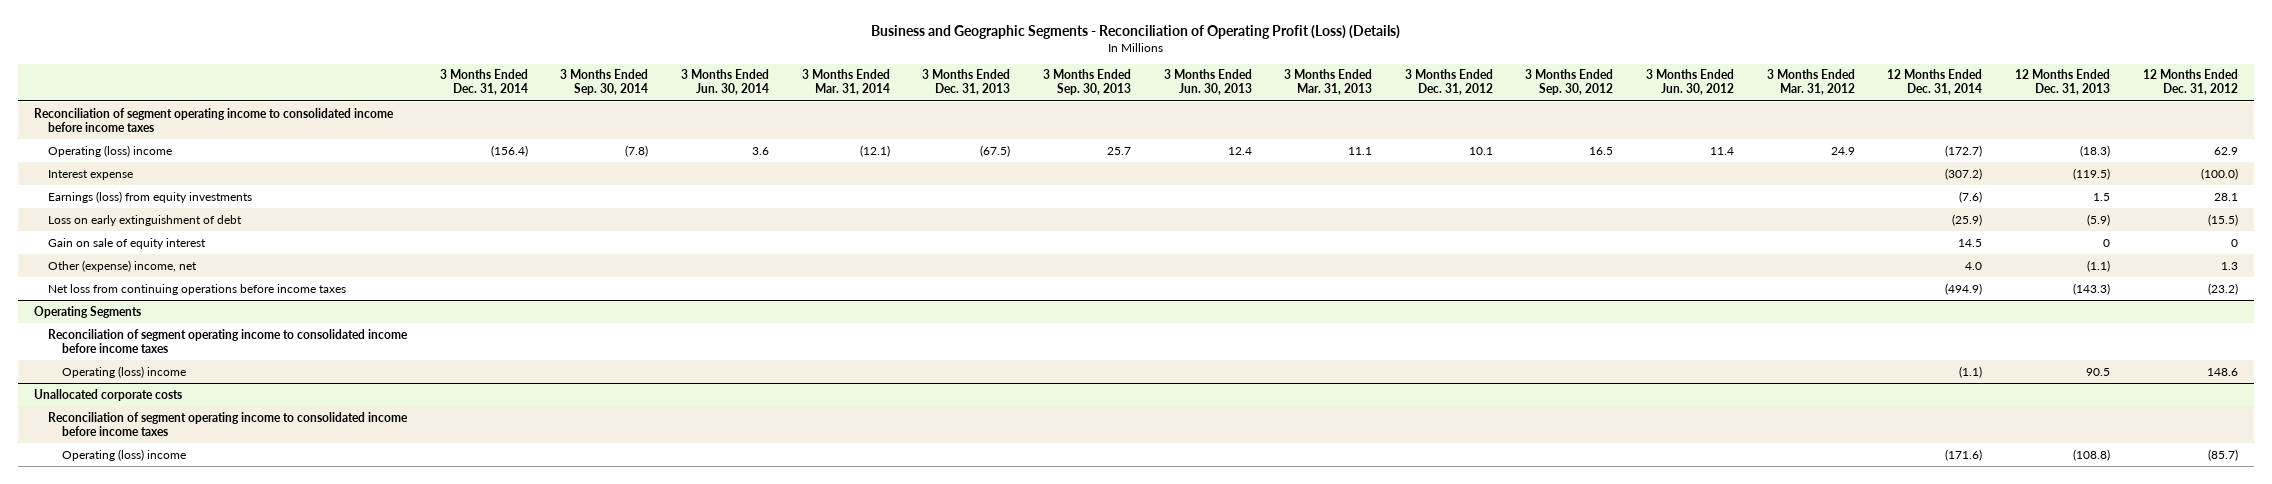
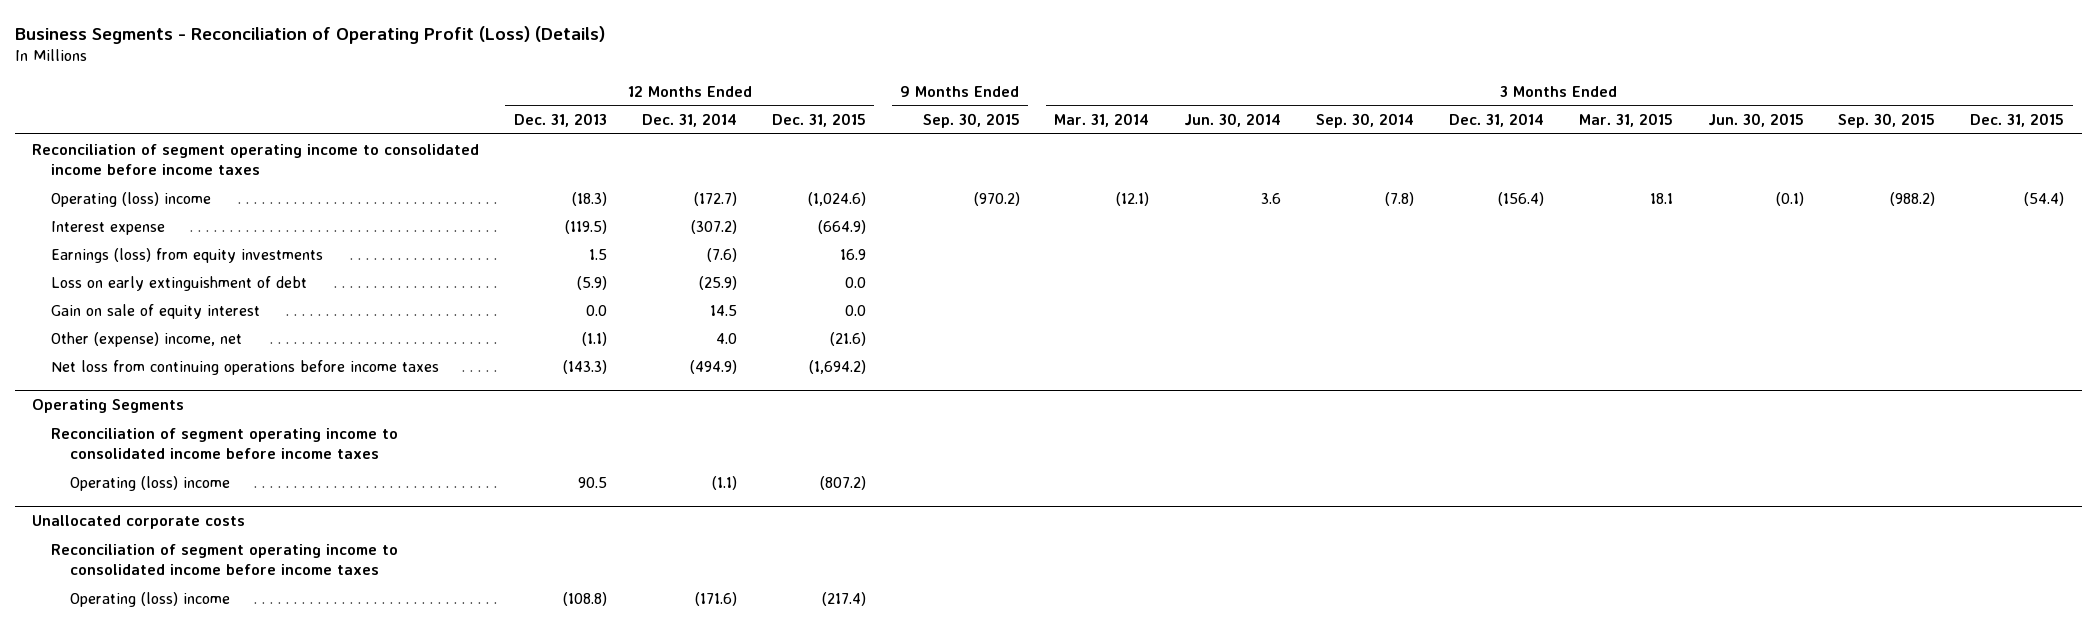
- Business and Geographic Segments - Reconciliation of Operating Profit (Loss) (Details)
+ Business Segments - Reconciliation of Operating Profit (Loss) (Details)
- | 3 Months Ended Dec. 31, 2014 | 3 Months Ended Sep. 30, 2014 | 3 Months Ended Jun. 30, 2014 | 3 Months Ended Mar. 31, 2014 | 3 Months Ended Dec. 31, 2013 | 3 Months Ended Sep. 30, 2013 | 3 Months Ended Jun. 30, 2013 | 3 Months Ended Mar. 31, 2013 | 3 Months Ended Dec. 31, 2012 | 3 Months Ended Sep. 30, 2012 | 3 Months Ended Jun. 30, 2012 | 3 Months Ended Mar. 31, 2012 | 12 Months Ended Dec. 31, 2014 | 12 Months Ended Dec. 31, 2013 | 12 Months Ended Dec. 31, 2012
+ | 12 Months Ended Dec. 31, 2013 | 12 Months Ended Dec. 31, 2014 | 12 Months Ended Dec. 31, 2015 | 9 Months Ended Sep. 30, 2015 | 3 Months Ended Mar. 31, 2014 | 3 Months Ended Jun. 30, 2014 | 3 Months Ended Sep. 30, 2014 | 3 Months Ended Dec. 31, 2014 | 3 Months Ended Mar. 31, 2015 | 3 Months Ended Jun. 30, 2015 | 3 Months Ended Sep. 30, 2015 | 3 Months Ended Dec. 31, 2015
- Gain on sale of equity interest | | | | | | | | | | | | | 14.5 | 0 | 0
+ Gain on sale of equity interest | 0.0 | 14.5 | 0.0 | | | | | | | | |

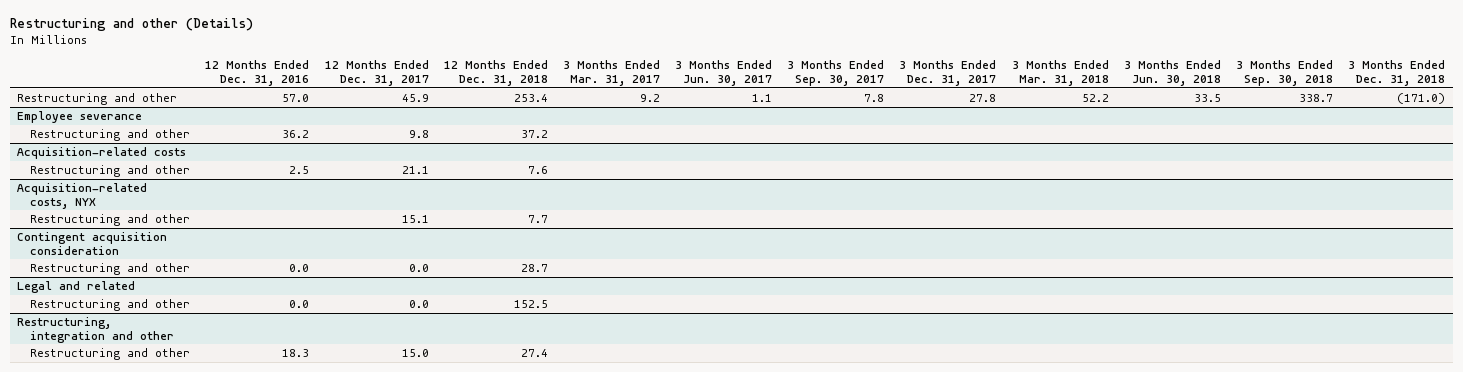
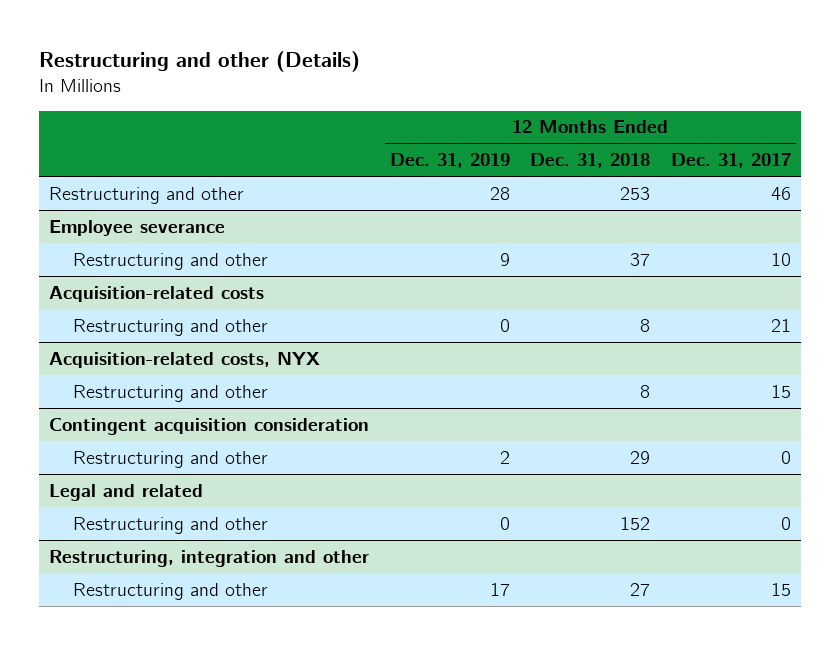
- | 12 Months Ended Dec. 31, 2016 | 12 Months Ended Dec. 31, 2017 | 12 Months Ended Dec. 31, 2018 | 3 Months Ended Mar. 31, 2017 | 3 Months Ended Jun. 30, 2017 | 3 Months Ended Sep. 30, 2017 | 3 Months Ended Dec. 31, 2017 | 3 Months Ended Mar. 31, 2018 | 3 Months Ended Jun. 30, 2018 | 3 Months Ended Sep. 30, 2018 | 3 Months Ended Dec. 31, 2018
+ | 12 Months Ended Dec. 31, 2019 | 12 Months Ended Dec. 31, 2018 | 12 Months Ended Dec. 31, 2017
- Restructuring and other | 57.0 | 45.9 | 253.4 | 9.2 | 1.1 | 7.8 | 27.8 | 52.2 | 33.5 | 338.7 | (171.0)
+ Restructuring and other | 28 | 253 | 46
@ Employee severance
- Restructuring and other | 36.2 | 9.8 | 37.2 | | | | | | | |
+ Restructuring and other | 9 | 37 | 10
@ Acquisition-related costs
- Restructuring and other | 2.5 | 21.1 | 7.6 | | | | | | | |
+ Restructuring and other | 0 | 8 | 21
@ Acquisition-related costs, NYX
- Restructuring and other | | 15.1 | 7.7 | | | | | | | |
+ Restructuring and other | | 8 | 15
@ Contingent acquisition consideration
- Restructuring and other | 0.0 | 0.0 | 28.7 | | | | | | | |
+ Restructuring and other | 2 | 29 | 0
@ Legal and related
- Restructuring and other | 0.0 | 0.0 | 152.5 | | | | | | | |
+ Restructuring and other | 0 | 152 | 0
@ Restructuring, integration and other
- Restructuring and other | 18.3 | 15.0 | 27.4 | | | | | | | |
+ Restructuring and other | 17 | 27 | 15

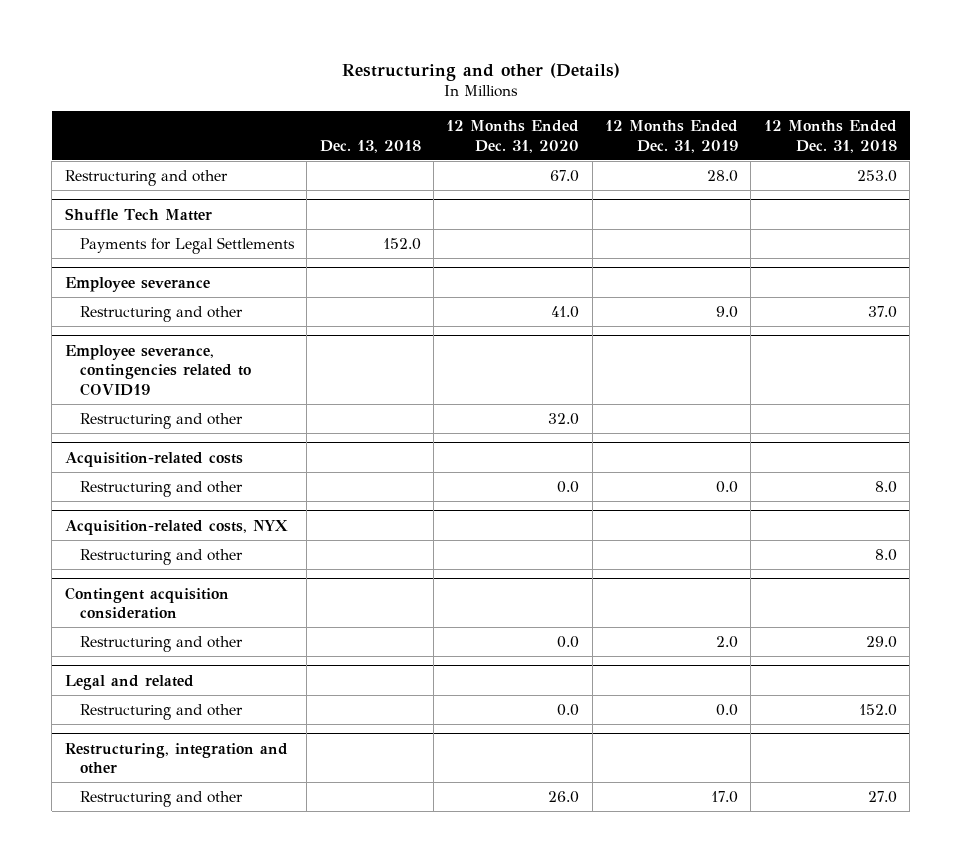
- | 12 Months Ended Dec. 31, 2019 | 12 Months Ended Dec. 31, 2018 | 12 Months Ended Dec. 31, 2017
+ | Dec. 13, 2018 | 12 Months Ended Dec. 31, 2020 | 12 Months Ended Dec. 31, 2019 | 12 Months Ended Dec. 31, 2018
- Restructuring and other | 28 | 253 | 46
+ Restructuring and other | | 67.0 | 28.0 | 253.0
+ Shuffle Tech Matter
+ Payments for Legal Settlements | 152.0 | | |
@ Employee severance
- Restructuring and other | 9 | 37 | 10
+ Restructuring and other | | 41.0 | 9.0 | 37.0
+ Employee severance, contingencies related to COVID19
+ Restructuring and other | | 32.0 | |
@ Acquisition-related costs
- Restructuring and other | 0 | 8 | 21
+ Restructuring and other | | 0.0 | 0.0 | 8.0
@ Acquisition-related costs, NYX
- Restructuring and other | | 8 | 15
+ Restructuring and other | | | | 8.0
@ Contingent acquisition consideration
- Restructuring and other | 2 | 29 | 0
+ Restructuring and other | | 0.0 | 2.0 | 29.0
@ Legal and related
- Restructuring and other | 0 | 152 | 0
+ Restructuring and other | | 0.0 | 0.0 | 152.0
@ Restructuring, integration and other
- Restructuring and other | 17 | 27 | 15
+ Restructuring and other | | 26.0 | 17.0 | 27.0

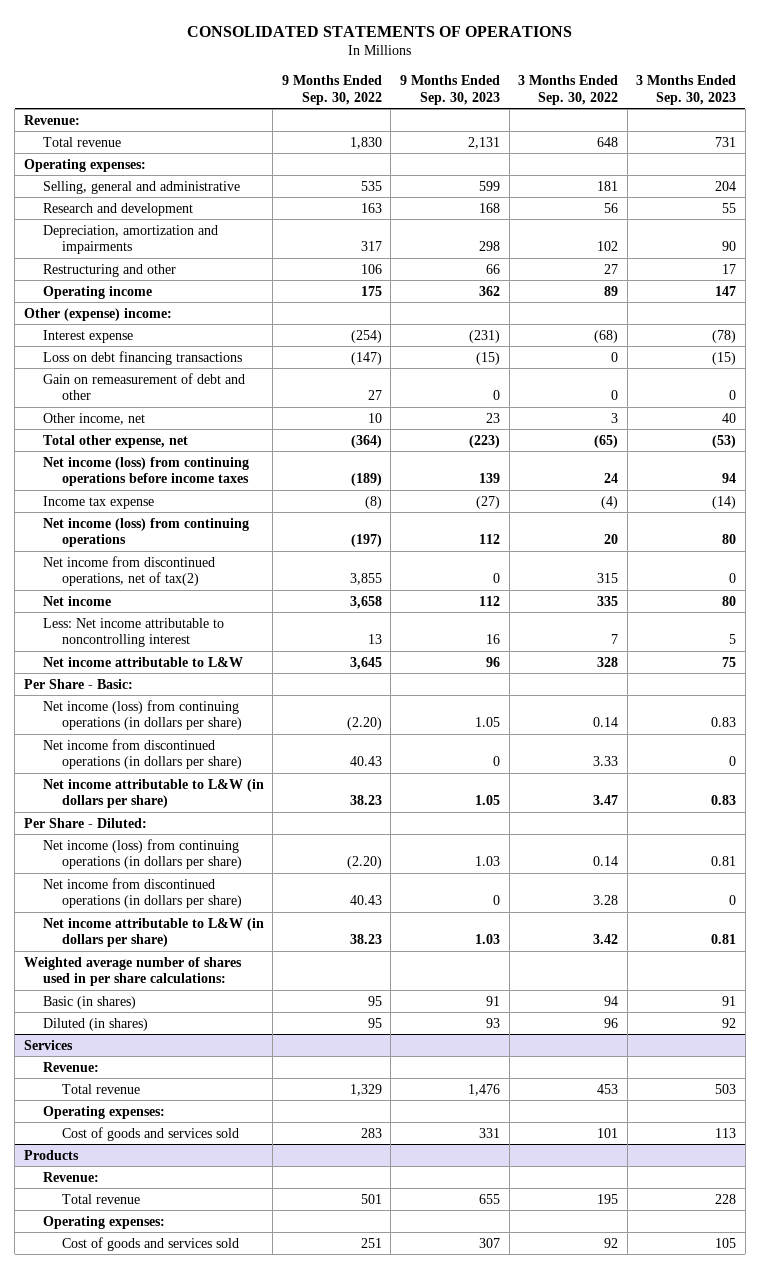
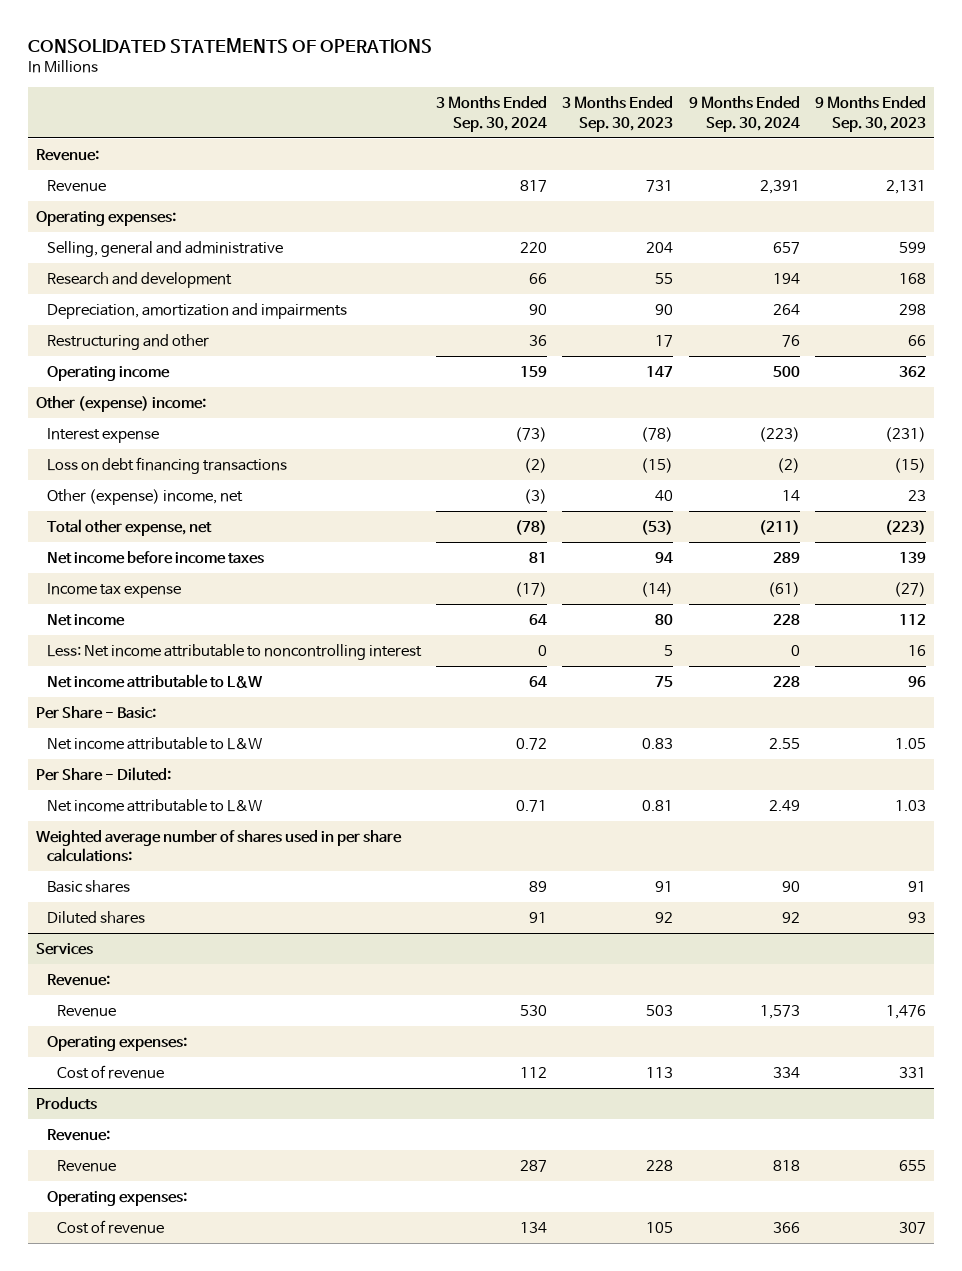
- | 9 Months Ended Sep. 30, 2022 | 9 Months Ended Sep. 30, 2023 | 3 Months Ended Sep. 30, 2022 | 3 Months Ended Sep. 30, 2023
+ | 3 Months Ended Sep. 30, 2024 | 3 Months Ended Sep. 30, 2023 | 9 Months Ended Sep. 30, 2024 | 9 Months Ended Sep. 30, 2023
- Total revenue | 1,830 | 2,131 | 648 | 731
+ Revenue | 817 | 731 | 2,391 | 2,131
- Gain on remeasurement of debt and other | 27 | 0 | 0 | 0
- Other income, net | 10 | 23 | 3 | 40
+ Other (expense) income, net | (3) | 40 | 14 | 23
- Net income (loss) from continuing operations before income taxes | (189) | 139 | 24 | 94
+ Net income before income taxes | 81 | 94 | 289 | 139
- Net income (loss) from continuing operations | (197) | 112 | 20 | 80
- Net income from discontinued operations, net of tax(2) | 3,855 | 0 | 315 | 0
- Net income (loss) from continuing operations (in dollars per share) | (2.20) | 1.05 | 0.14 | 0.83
- Net income from discontinued operations (in dollars per share) | 40.43 | 0 | 3.33 | 0
- Net income attributable to L&W (in dollars per share) | 38.23 | 1.05 | 3.47 | 0.83
+ Net income attributable to L&W | 0.72 | 0.83 | 2.55 | 1.05
- Net income (loss) from continuing operations (in dollars per share) | (2.20) | 1.03 | 0.14 | 0.81
- Net income from discontinued operations (in dollars per share) | 40.43 | 0 | 3.28 | 0
- Net income attributable to L&W (in dollars per share) | 38.23 | 1.03 | 3.42 | 0.81
+ Net income attributable to L&W | 0.71 | 0.81 | 2.49 | 1.03
- Basic (in shares) | 95 | 91 | 94 | 91
- Diluted (in shares) | 95 | 93 | 96 | 92
+ Basic shares | 89 | 91 | 90 | 91
+ Diluted shares | 91 | 92 | 92 | 93
@ Services
- Total revenue | 1,329 | 1,476 | 453 | 503
+ Revenue | 530 | 503 | 1,573 | 1,476
- Cost of goods and services sold | 283 | 331 | 101 | 113
+ Cost of revenue | 112 | 113 | 334 | 331
@ Products
- Total revenue | 501 | 655 | 195 | 228
+ Revenue | 287 | 228 | 818 | 655
- Cost of goods and services sold | 251 | 307 | 92 | 105
+ Cost of revenue | 134 | 105 | 366 | 307

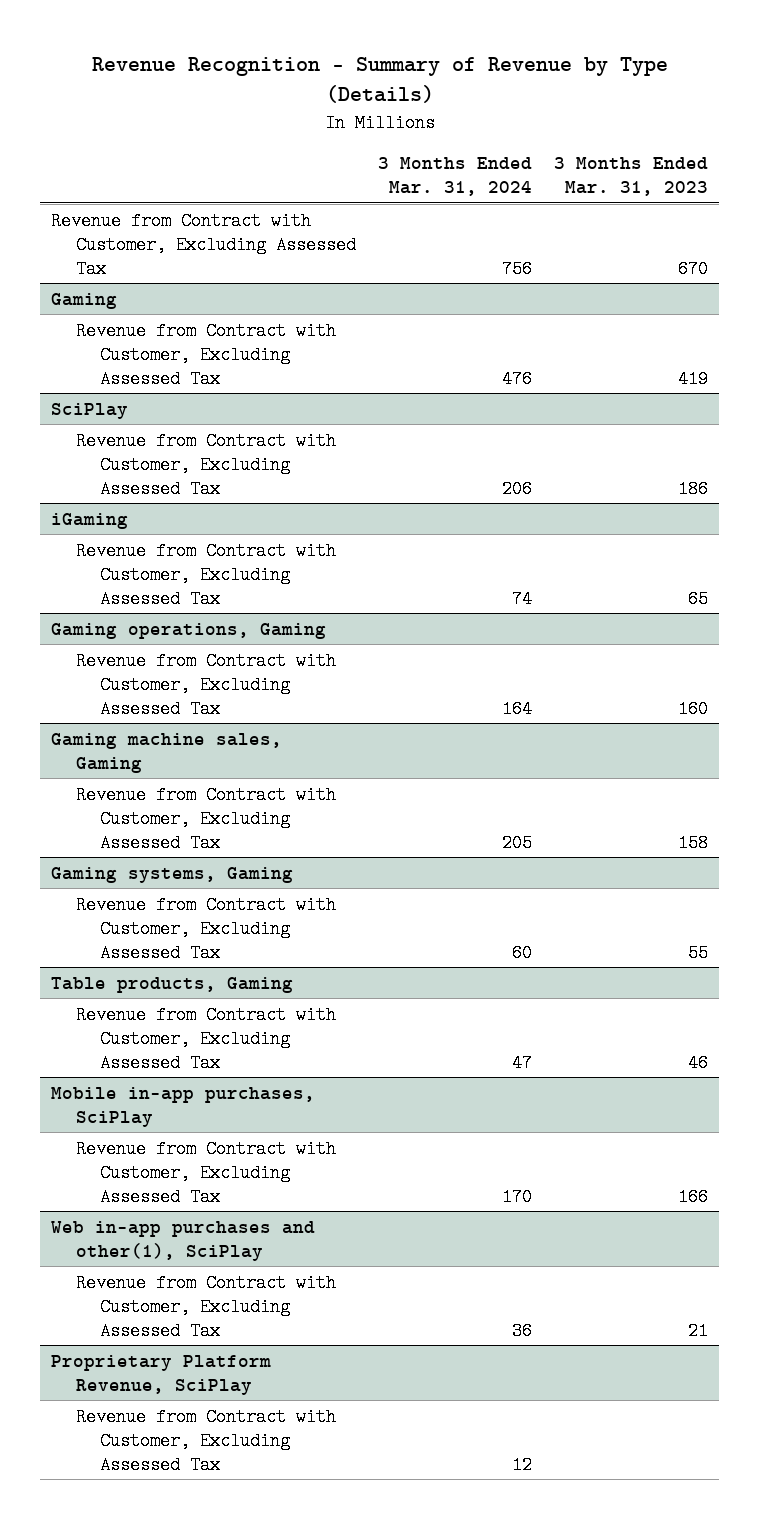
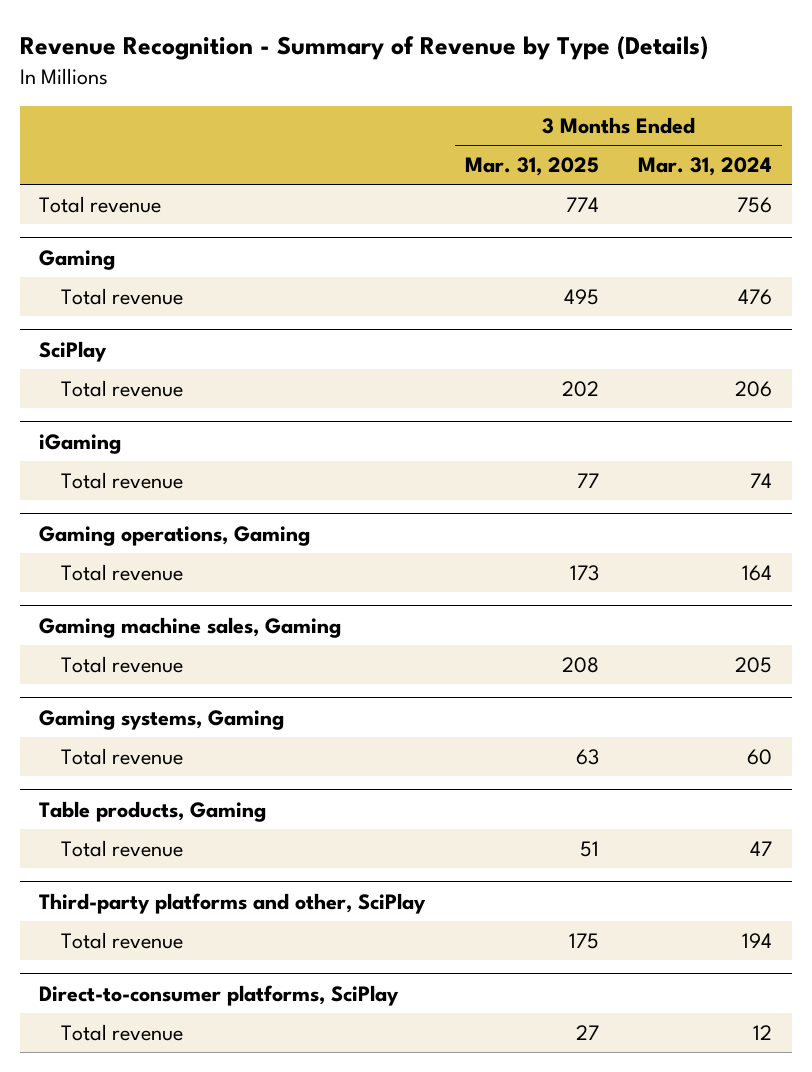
- | 3 Months Ended Mar. 31, 2024 | 3 Months Ended Mar. 31, 2023
+ | 3 Months Ended Mar. 31, 2025 | 3 Months Ended Mar. 31, 2024
- Revenue from Contract with Customer, Excluding Assessed Tax | 756 | 670
+ Total revenue | 774 | 756
@ Gaming
- Revenue from Contract with Customer, Excluding Assessed Tax | 476 | 419
+ Total revenue | 495 | 476
@ SciPlay
- Revenue from Contract with Customer, Excluding Assessed Tax | 206 | 186
+ Total revenue | 202 | 206
@ iGaming
- Revenue from Contract with Customer, Excluding Assessed Tax | 74 | 65
+ Total revenue | 77 | 74
@ Gaming operations, Gaming
- Revenue from Contract with Customer, Excluding Assessed Tax | 164 | 160
+ Total revenue | 173 | 164
@ Gaming machine sales, Gaming
- Revenue from Contract with Customer, Excluding Assessed Tax | 205 | 158
+ Total revenue | 208 | 205
@ Gaming systems, Gaming
- Revenue from Contract with Customer, Excluding Assessed Tax | 60 | 55
+ Total revenue | 63 | 60
@ Table products, Gaming
- Revenue from Contract with Customer, Excluding Assessed Tax | 47 | 46
- Mobile in-app purchases, SciPlay
- Revenue from Contract with Customer, Excluding Assessed Tax | 170 | 166
- Web in-app purchases and other(1), SciPlay
- Revenue from Contract with Customer, Excluding Assessed Tax | 36 | 21
- Proprietary Platform Revenue, SciPlay
- Revenue from Contract with Customer, Excluding Assessed Tax | 12 |
@ Table products, Gaming
+ Total revenue | 51 | 47
+ Third-party platforms and other, SciPlay
+ Total revenue | 175 | 194
+ Direct-to-consumer platforms, SciPlay
+ Total revenue | 27 | 12

